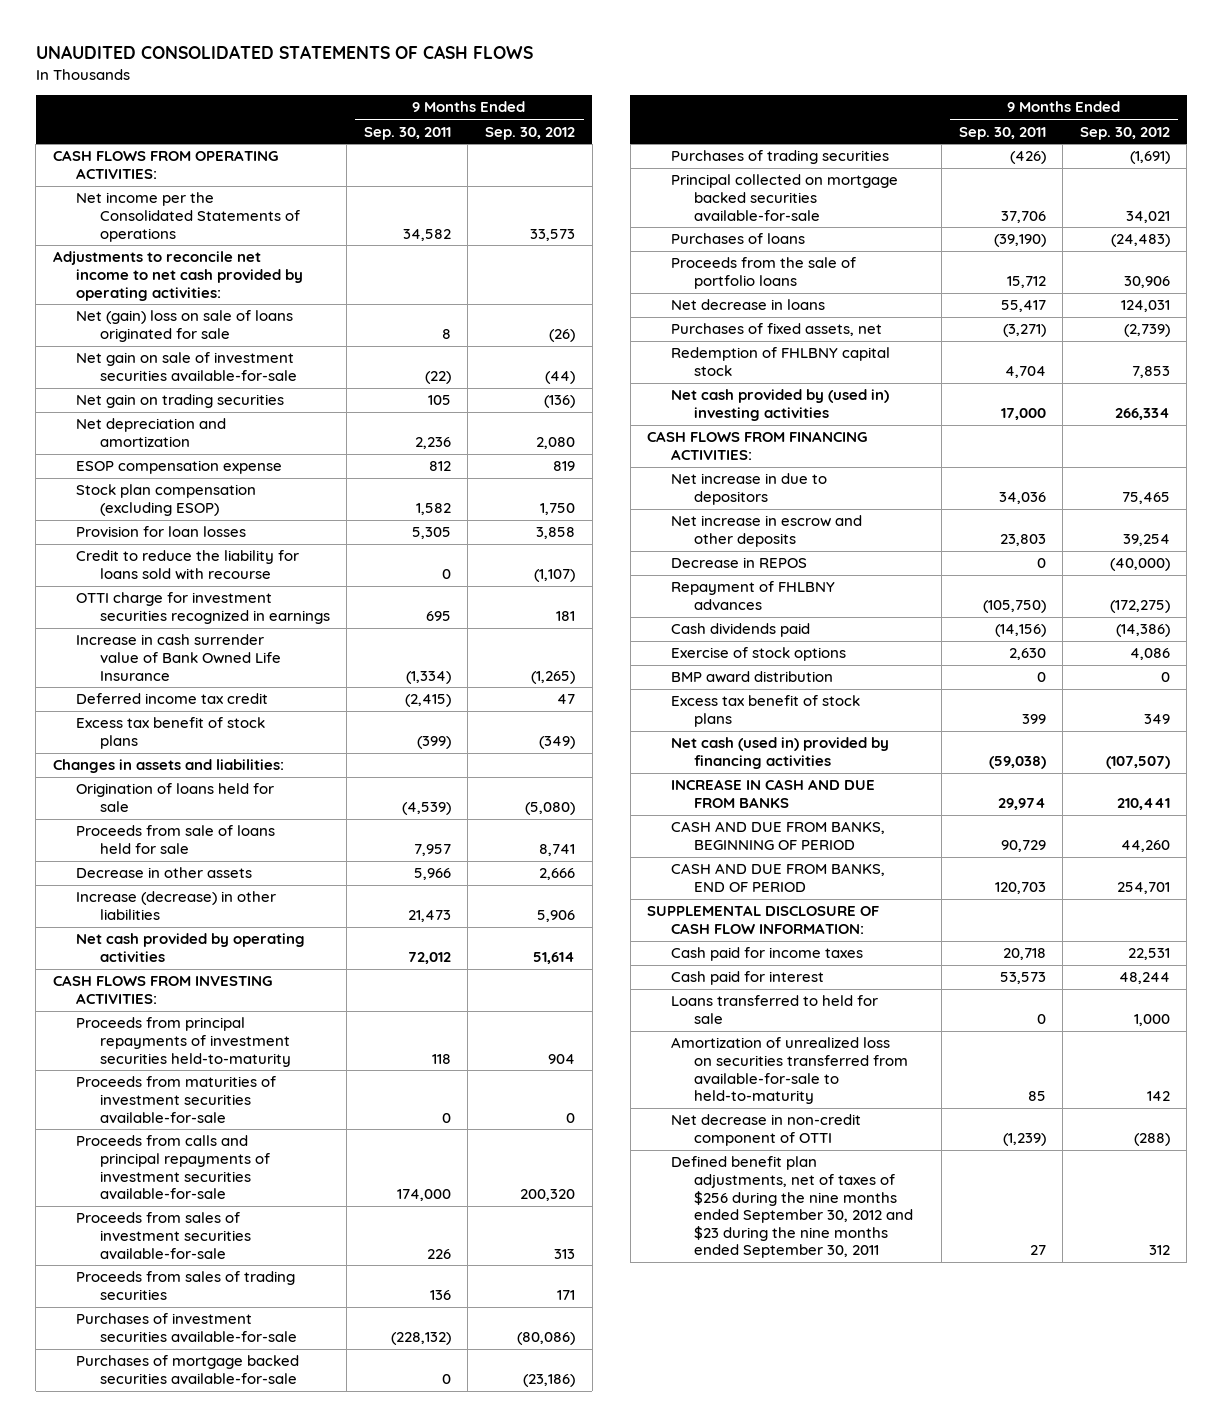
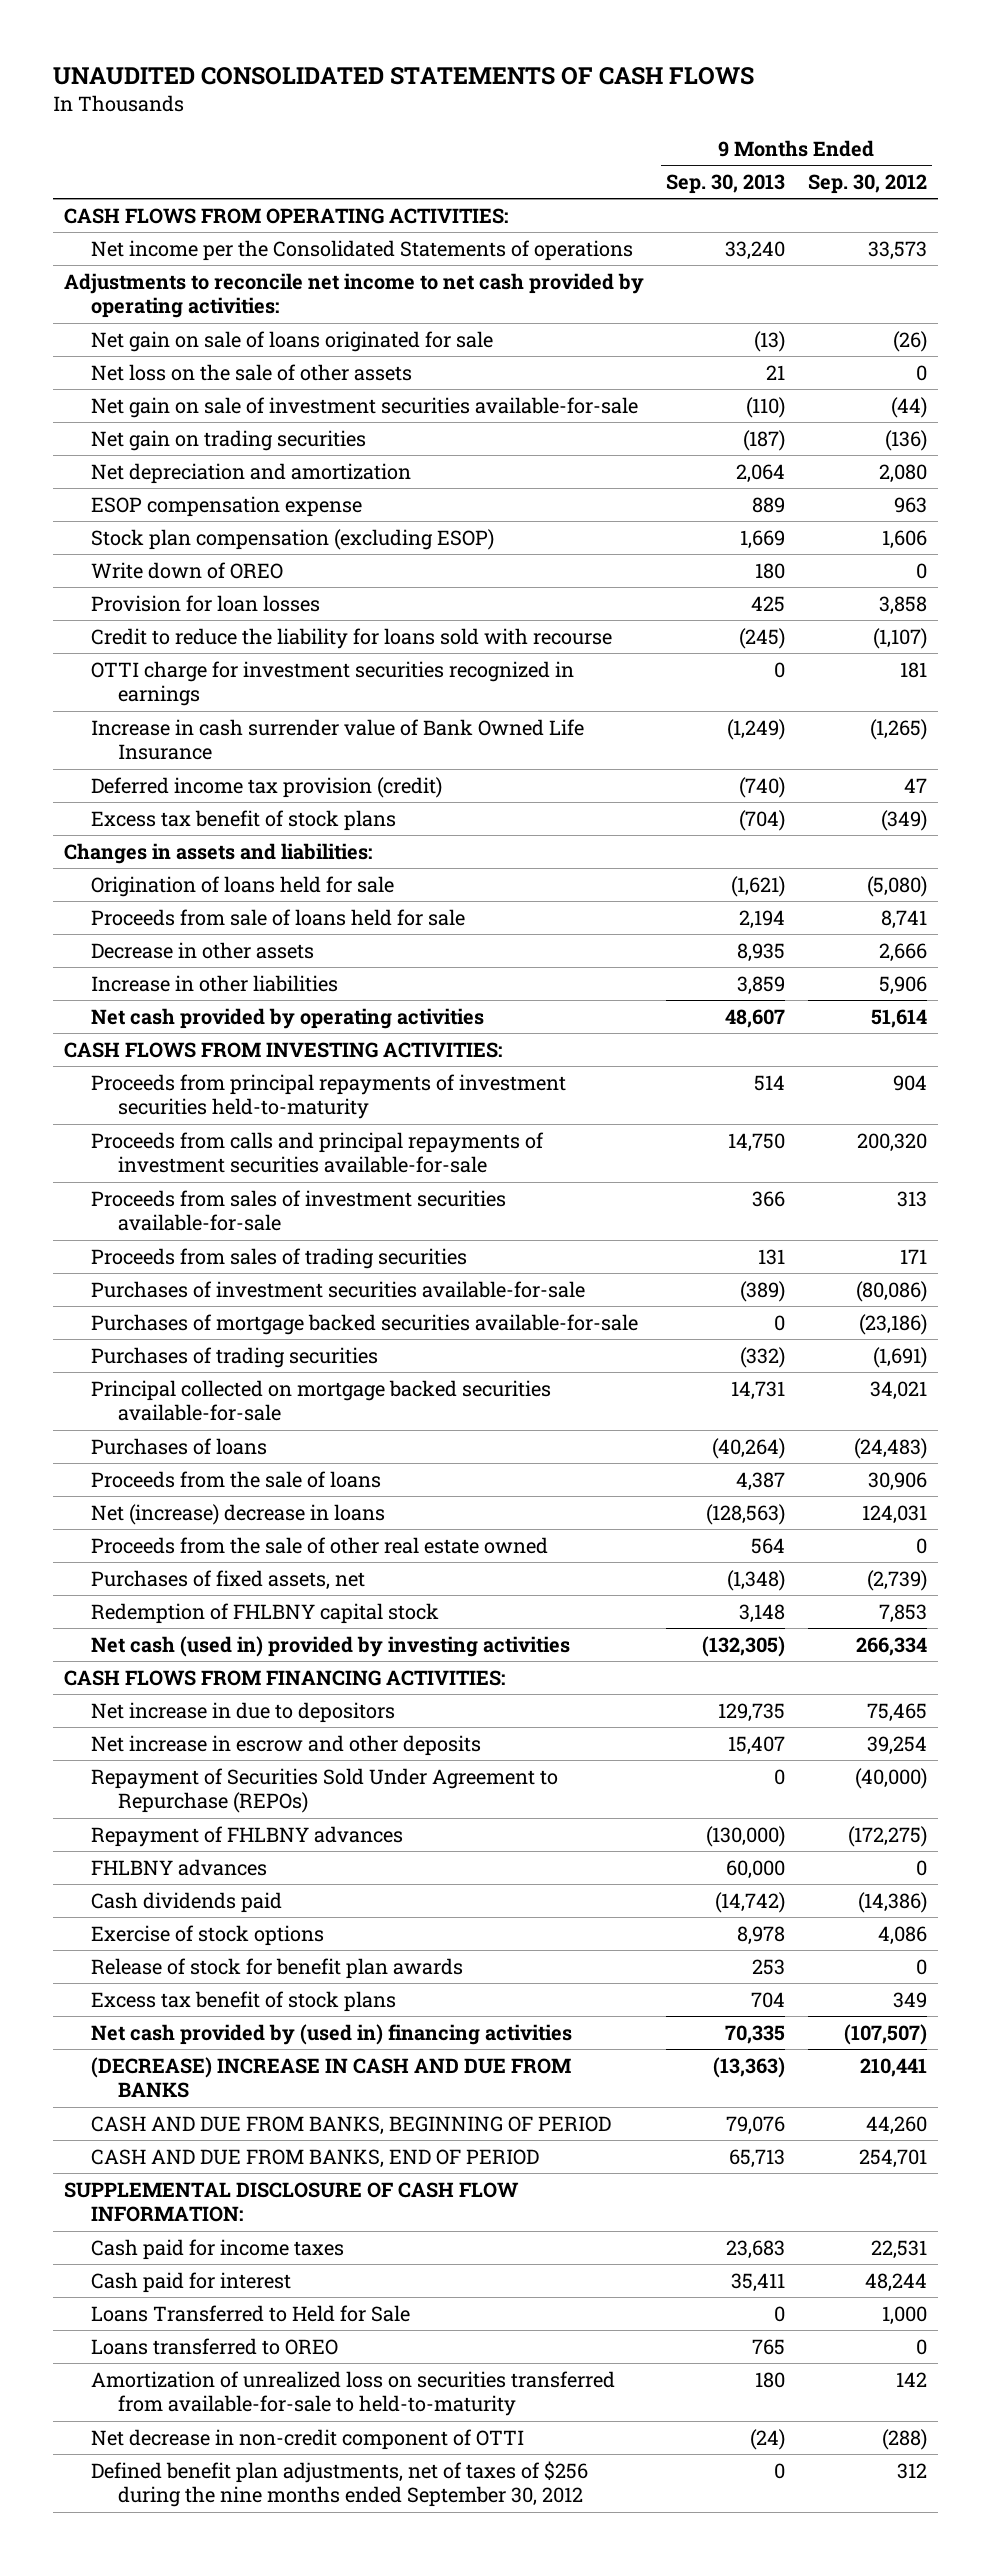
- | 9 Months Ended Sep. 30, 2011 | 9 Months Ended Sep. 30, 2012
+ | 9 Months Ended Sep. 30, 2013 | 9 Months Ended Sep. 30, 2012
- Net (gain) loss on sale of loans originated for sale | 8 | (26)
+ Net gain on sale of loans originated for sale | (13) | (26)
+ Net loss on the sale of other assets | 21 | 0
- ESOP compensation expense | 812 | 819
- Stock plan compensation (excluding ESOP) | 1,582 | 1,750
+ ESOP compensation expense | 889 | 963
+ Stock plan compensation (excluding ESOP) | 1,669 | 1,606
+ Write down of OREO | 180 | 0
- Deferred income tax credit | (2,415) | 47
+ Deferred income tax provision (credit) | (740) | 47
- Increase (decrease) in other liabilities | 21,473 | 5,906
+ Increase in other liabilities | 3,859 | 5,906
- Proceeds from maturities of investment securities available-for-sale | 0 | 0
- Proceeds from the sale of portfolio loans | 15,712 | 30,906
- Net decrease in loans | 55,417 | 124,031
+ Proceeds from the sale of loans | 4,387 | 30,906
+ Net (increase) decrease in loans | (128,563) | 124,031
+ Proceeds from the sale of other real estate owned | 564 | 0
- Net cash provided by (used in) investing activities | 17,000 | 266,334
+ Net cash (used in) provided by investing activities | (132,305) | 266,334
- Decrease in REPOS | 0 | (40,000)
+ Repayment of Securities Sold Under Agreement to Repurchase (REPOs) | 0 | (40,000)
+ FHLBNY advances | 60,000 | 0
- BMP award distribution | 0 | 0
+ Release of stock for benefit plan awards | 253 | 0
- Net cash (used in) provided by financing activities | (59,038) | (107,507)
- INCREASE IN CASH AND DUE FROM BANKS | 29,974 | 210,441
+ Net cash provided by (used in) financing activities | 70,335 | (107,507)
+ (DECREASE) INCREASE IN CASH AND DUE FROM BANKS | (13,363) | 210,441
- Loans transferred to held for sale | 0 | 1,000
+ Loans Transferred to Held for Sale | 0 | 1,000
+ Loans transferred to OREO | 765 | 0
- Defined benefit plan adjustments, net of taxes of $256 during the nine months ended September 30, 2012 and $23 during the nine months ended September 30, 2011 | 27 | 312
+ Defined benefit plan adjustments, net of taxes of $256 during the nine months ended September 30, 2012 | 0 | 312

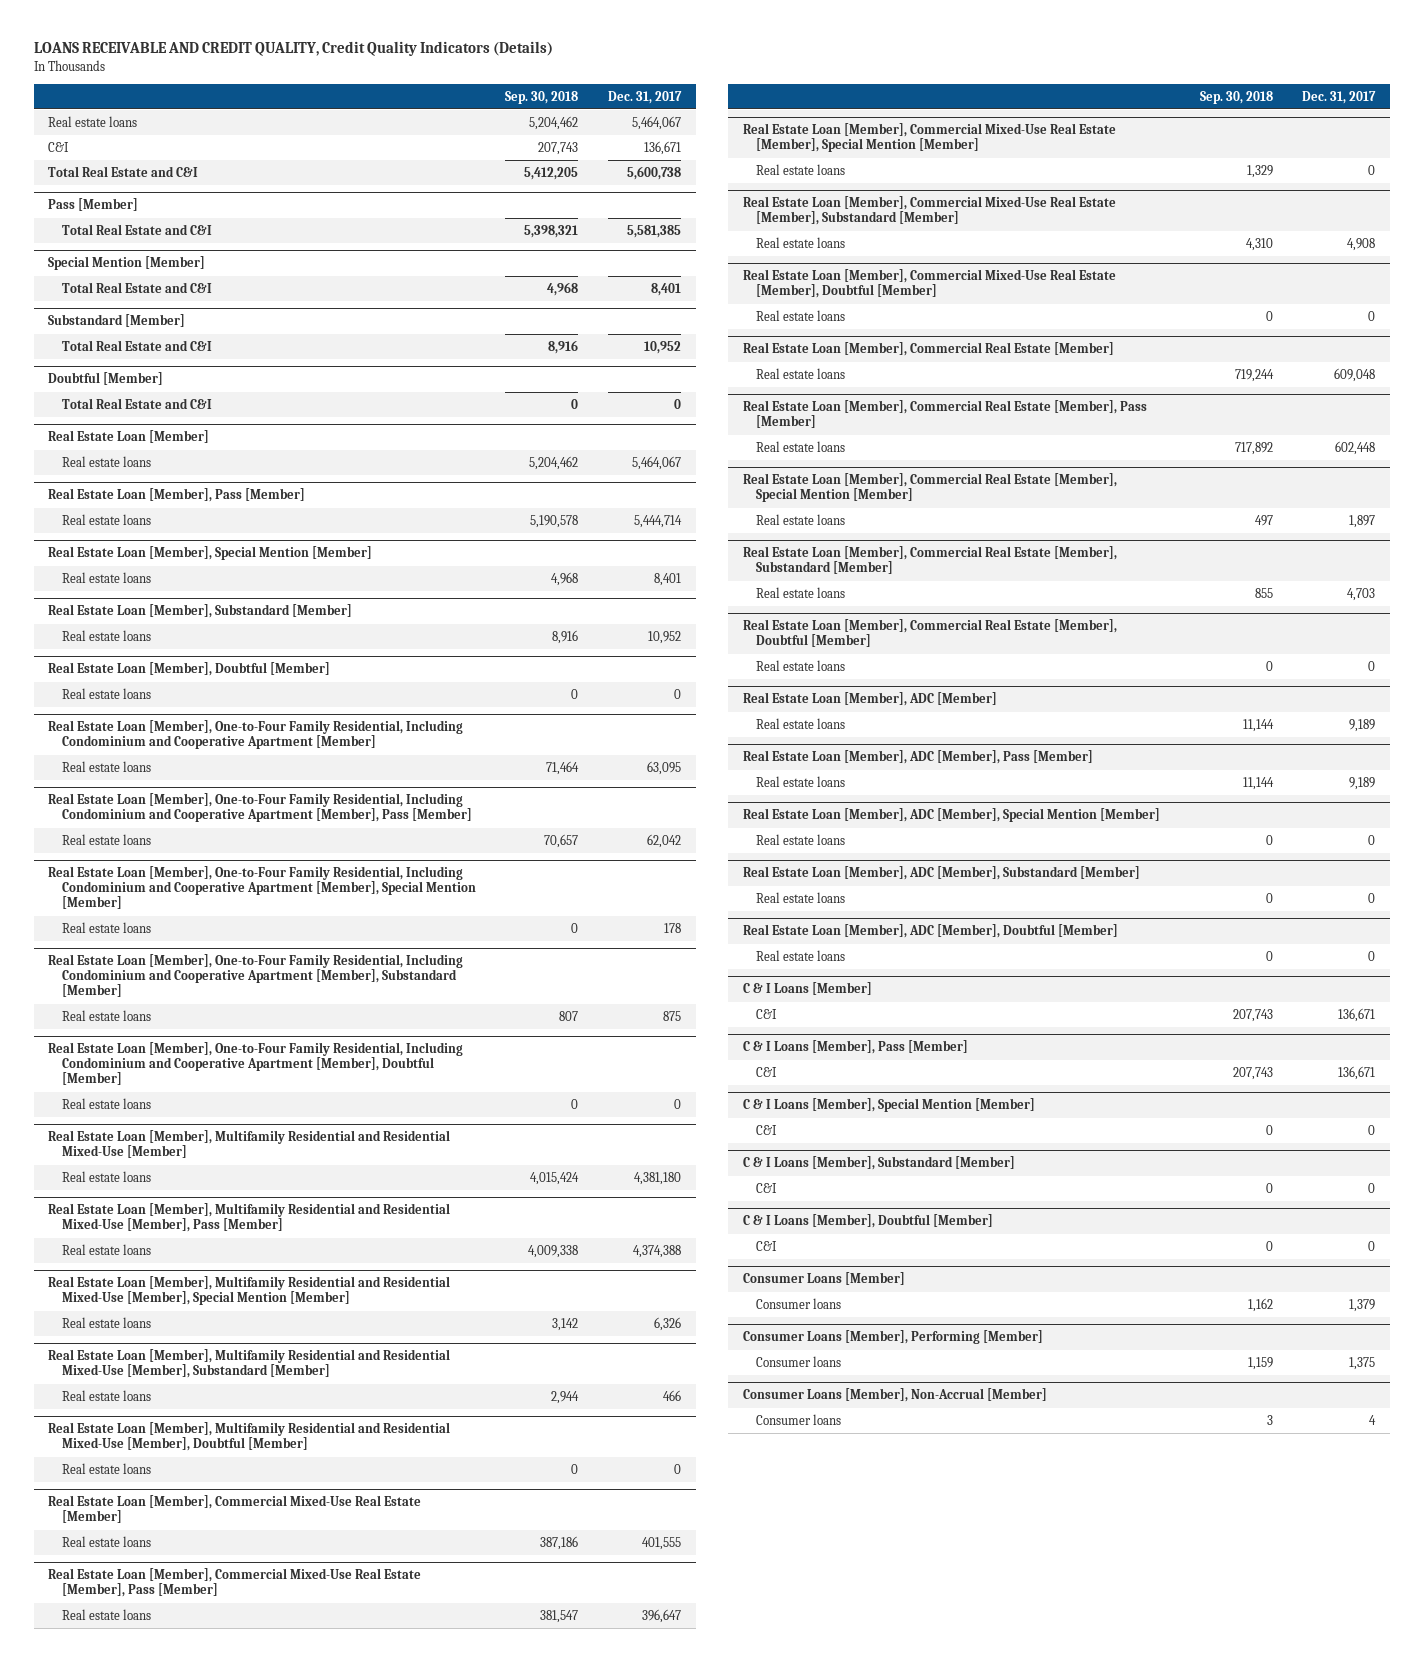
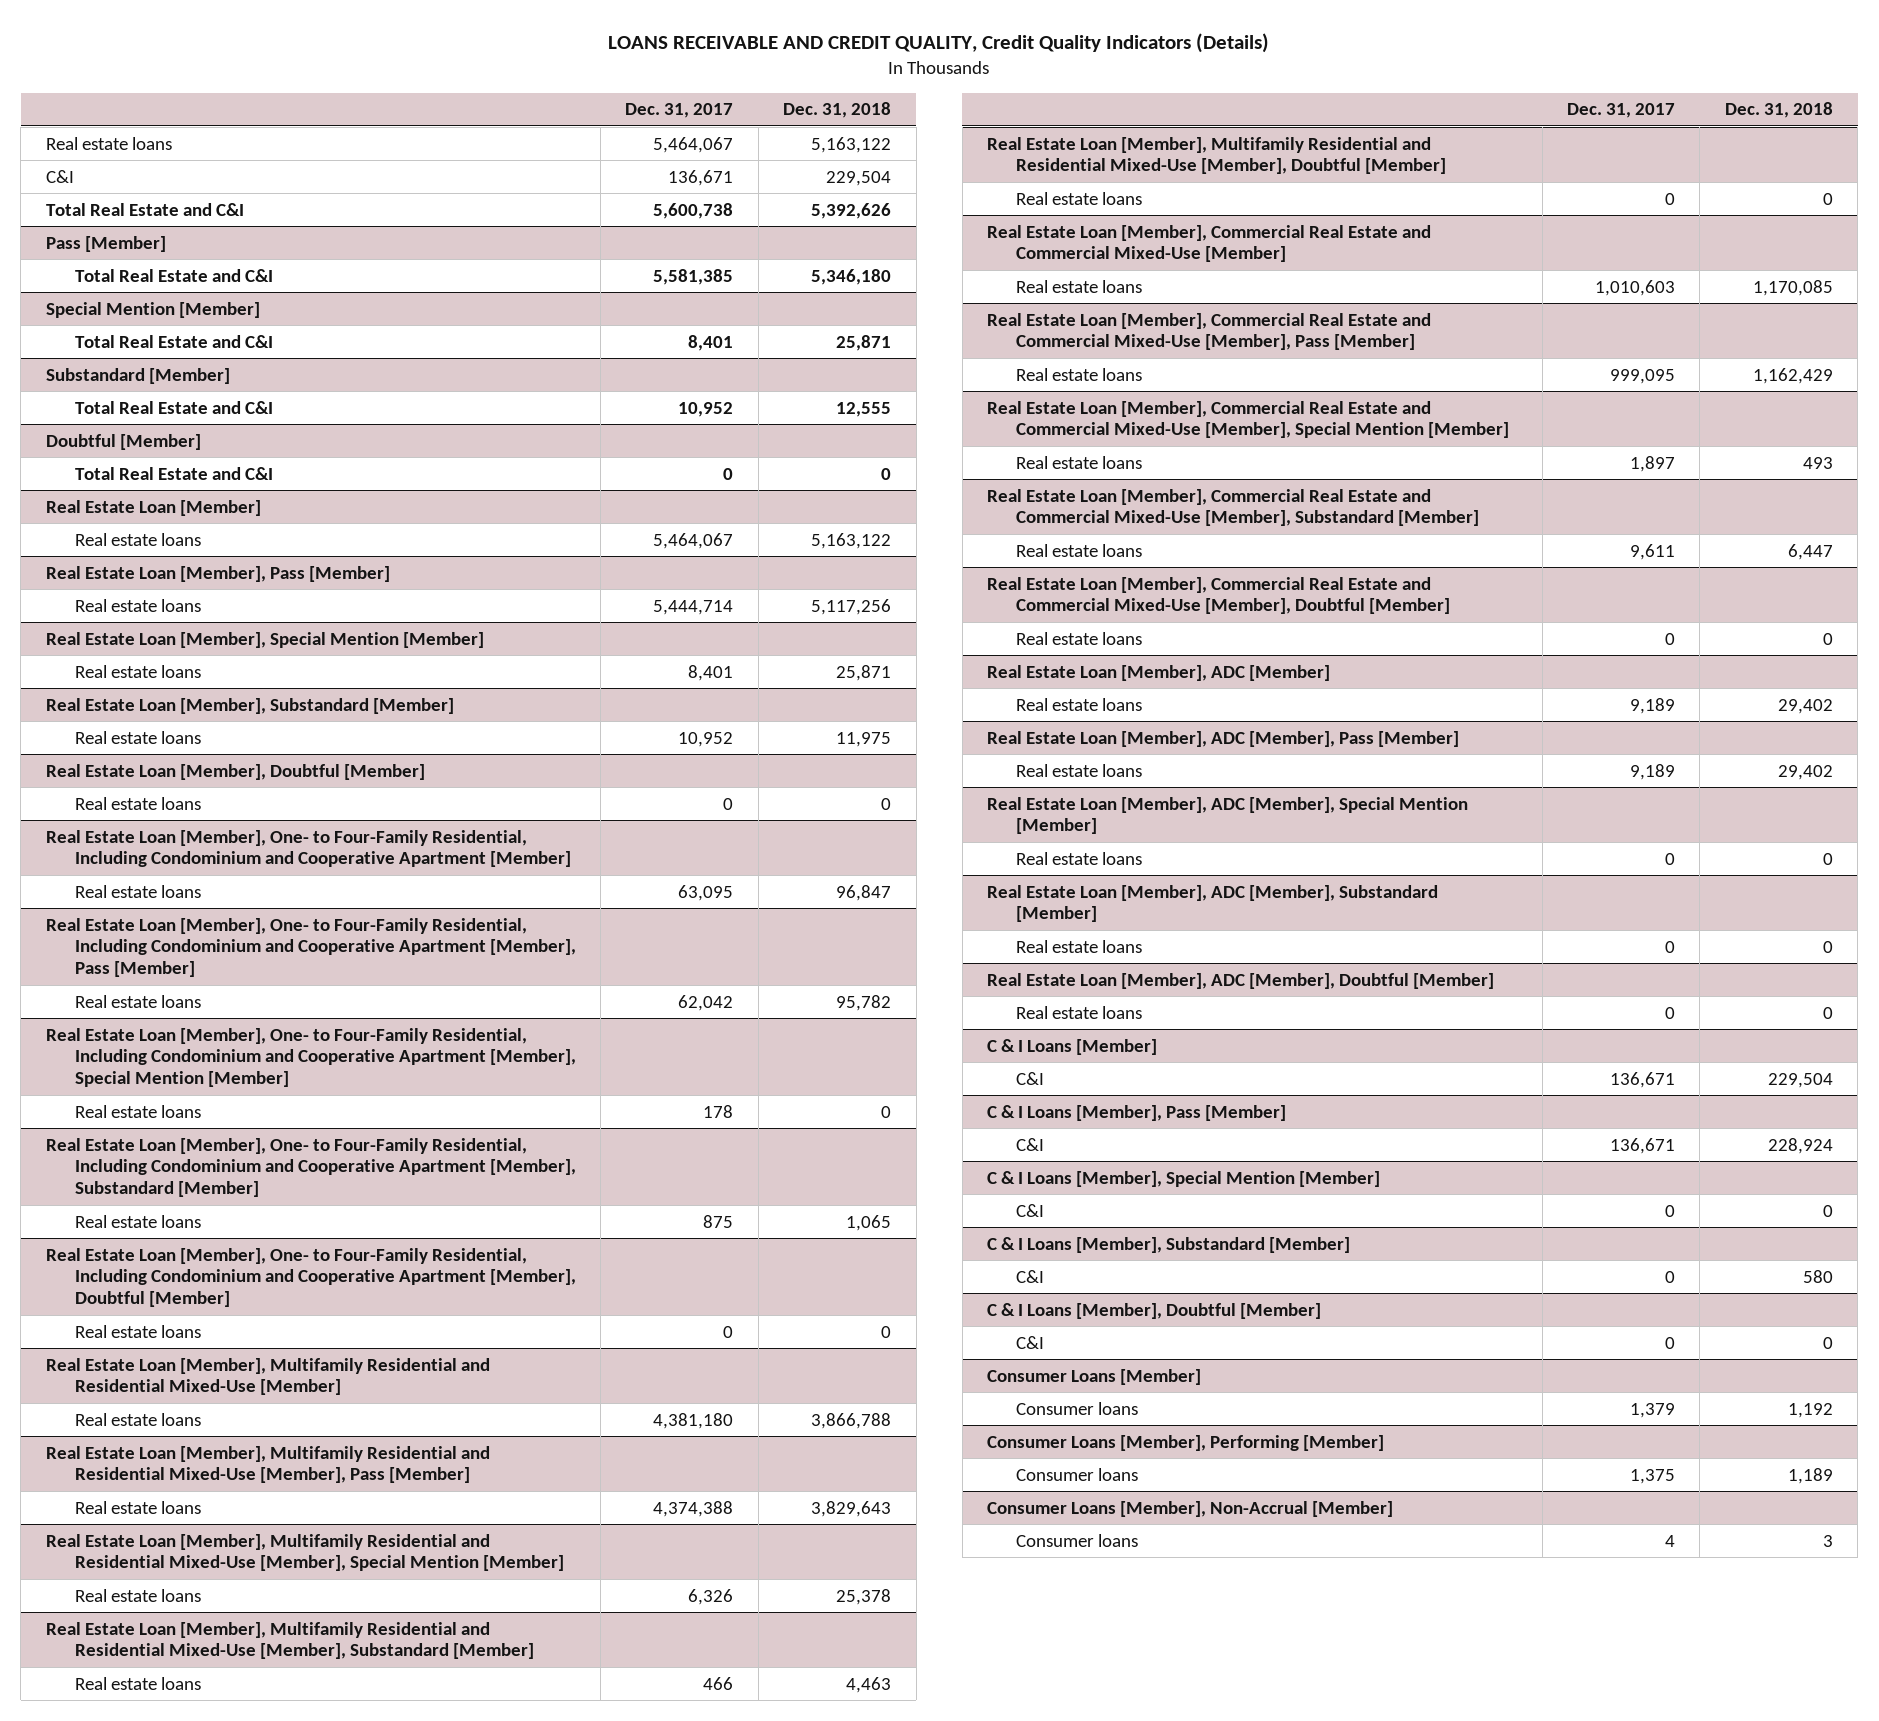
- | Sep. 30, 2018 | Dec. 31, 2017
+ | Dec. 31, 2017 | Dec. 31, 2018
- Real Estate Loan [Member], One-to-Four Family Residential, Including Condominium and Cooperative Apartment [Member]
+ Real Estate Loan [Member], One- to Four-Family Residential, Including Condominium and Cooperative Apartment [Member]
- Real Estate Loan [Member], One-to-Four Family Residential, Including Condominium and Cooperative Apartment [Member], Pass [Member]
+ Real Estate Loan [Member], One- to Four-Family Residential, Including Condominium and Cooperative Apartment [Member], Pass [Member]
- Real Estate Loan [Member], One-to-Four Family Residential, Including Condominium and Cooperative Apartment [Member], Special Mention [Member]
+ Real Estate Loan [Member], One- to Four-Family Residential, Including Condominium and Cooperative Apartment [Member], Special Mention [Member]
- Real Estate Loan [Member], One-to-Four Family Residential, Including Condominium and Cooperative Apartment [Member], Substandard [Member]
+ Real Estate Loan [Member], One- to Four-Family Residential, Including Condominium and Cooperative Apartment [Member], Substandard [Member]
- Real Estate Loan [Member], One-to-Four Family Residential, Including Condominium and Cooperative Apartment [Member], Doubtful [Member]
+ Real Estate Loan [Member], One- to Four-Family Residential, Including Condominium and Cooperative Apartment [Member], Doubtful [Member]
- Real Estate Loan [Member], Commercial Mixed-Use Real Estate [Member]
- Real estate loans | 387,186 | 401,555
- Real Estate Loan [Member], Commercial Mixed-Use Real Estate [Member], Pass [Member]
- Real estate loans | 381,547 | 396,647
- Real Estate Loan [Member], Commercial Mixed-Use Real Estate [Member], Special Mention [Member]
- Real estate loans | 1,329 | 0
- Real Estate Loan [Member], Commercial Mixed-Use Real Estate [Member], Substandard [Member]
- Real estate loans | 4,310 | 4,908
- Real Estate Loan [Member], Commercial Mixed-Use Real Estate [Member], Doubtful [Member]
- Real estate loans | 0 | 0
- Real Estate Loan [Member], Commercial Real Estate [Member]
- Real estate loans | 719,244 | 609,048
- Real Estate Loan [Member], Commercial Real Estate [Member], Pass [Member]
- Real estate loans | 717,892 | 602,448
- Real Estate Loan [Member], Commercial Real Estate [Member], Special Mention [Member]
+ Real Estate Loan [Member], Commercial Real Estate and Commercial Mixed-Use [Member]
+ Real estate loans | 1,010,603 | 1,170,085
+ Real Estate Loan [Member], Commercial Real Estate and Commercial Mixed-Use [Member], Pass [Member]
+ Real estate loans | 999,095 | 1,162,429
+ Real Estate Loan [Member], Commercial Real Estate and Commercial Mixed-Use [Member], Special Mention [Member]
- Real Estate Loan [Member], Commercial Real Estate [Member], Substandard [Member]
- Real estate loans | 855 | 4,703
- Real Estate Loan [Member], Commercial Real Estate [Member], Doubtful [Member]
+ Real Estate Loan [Member], Commercial Real Estate and Commercial Mixed-Use [Member], Substandard [Member]
+ Real estate loans | 9,611 | 6,447
+ Real Estate Loan [Member], Commercial Real Estate and Commercial Mixed-Use [Member], Doubtful [Member]

